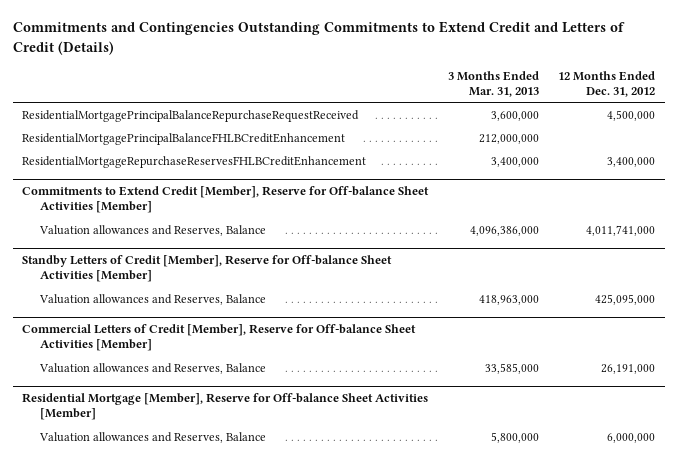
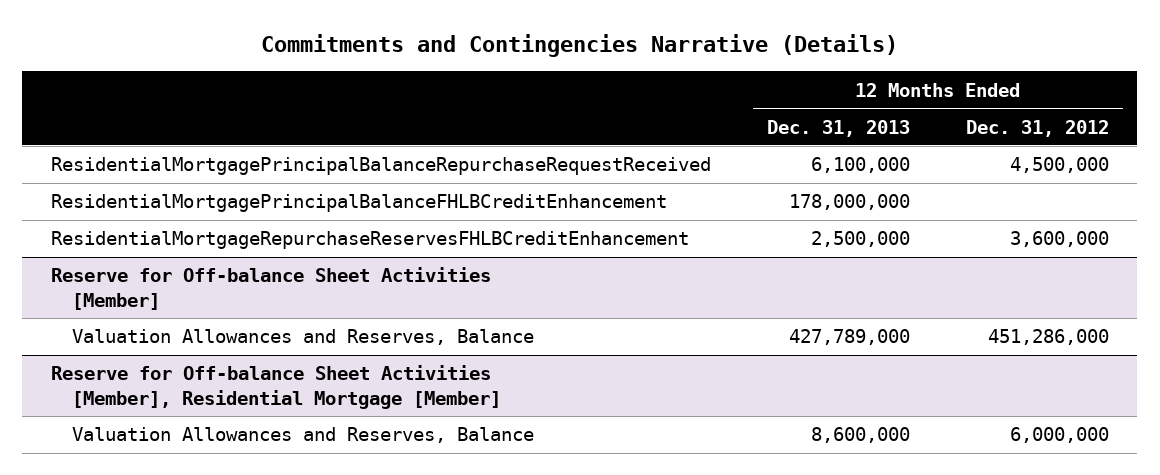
- Commitments and Contingencies Outstanding Commitments to Extend Credit and Letters of Credit (Details)
+ Commitments and Contingencies Narrative (Details)
- | 3 Months Ended Mar. 31, 2013 | 12 Months Ended Dec. 31, 2012
+ | 12 Months Ended Dec. 31, 2013 | 12 Months Ended Dec. 31, 2012
- ResidentialMortgageRepurchaseReservesFHLBCreditEnhancement | 3,400,000 | 3,400,000
- Commitments to Extend Credit [Member], Reserve for Off-balance Sheet Activities [Member]
- Valuation allowances and Reserves, Balance | 4,096,386,000 | 4,011,741,000
- Standby Letters of Credit [Member], Reserve for Off-balance Sheet Activities [Member]
- Valuation allowances and Reserves, Balance | 418,963,000 | 425,095,000
- Commercial Letters of Credit [Member], Reserve for Off-balance Sheet Activities [Member]
- Valuation allowances and Reserves, Balance | 33,585,000 | 26,191,000
- Residential Mortgage [Member], Reserve for Off-balance Sheet Activities [Member]
- Valuation allowances and Reserves, Balance | 5,800,000 | 6,000,000
+ ResidentialMortgageRepurchaseReservesFHLBCreditEnhancement | 2,500,000 | 3,600,000
+ Reserve for Off-balance Sheet Activities [Member]
+ Valuation Allowances and Reserves, Balance | 427,789,000 | 451,286,000
+ Reserve for Off-balance Sheet Activities [Member], Residential Mortgage [Member]
+ Valuation Allowances and Reserves, Balance | 8,600,000 | 6,000,000

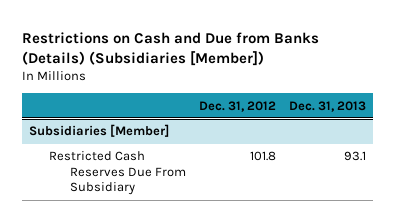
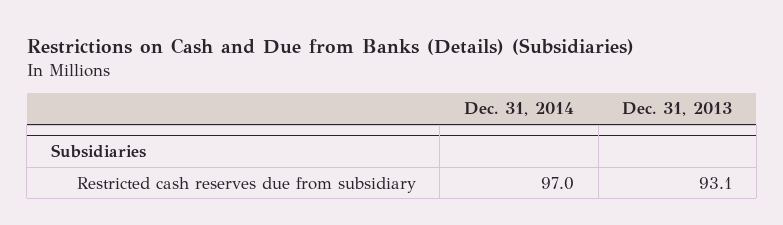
- Restrictions on Cash and Due from Banks (Details) (Subsidiaries [Member])
+ Restrictions on Cash and Due from Banks (Details) (Subsidiaries)
- | Dec. 31, 2012 | Dec. 31, 2013
+ | Dec. 31, 2014 | Dec. 31, 2013
- Subsidiaries [Member]
- Restricted Cash Reserves Due From Subsidiary | 101.8 | 93.1
+ Subsidiaries
+ Restricted cash reserves due from subsidiary | 97.0 | 93.1

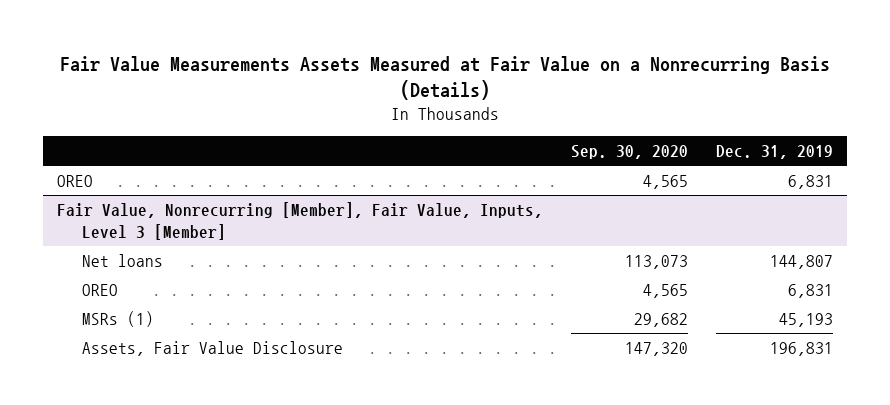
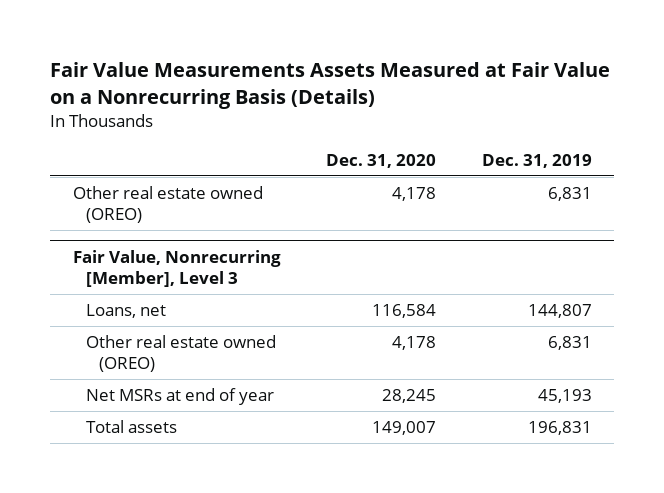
- | Sep. 30, 2020 | Dec. 31, 2019
+ | Dec. 31, 2020 | Dec. 31, 2019
- OREO | 4,565 | 6,831
- Fair Value, Nonrecurring [Member], Fair Value, Inputs, Level 3 [Member]
- Net loans | 113,073 | 144,807
- OREO | 4,565 | 6,831
- MSRs (1) | 29,682 | 45,193
- Assets, Fair Value Disclosure | 147,320 | 196,831
+ Other real estate owned (OREO) | 4,178 | 6,831
+ Fair Value, Nonrecurring [Member], Level 3
+ Loans, net | 116,584 | 144,807
+ Other real estate owned (OREO) | 4,178 | 6,831
+ Net MSRs at end of year | 28,245 | 45,193
+ Total assets | 149,007 | 196,831

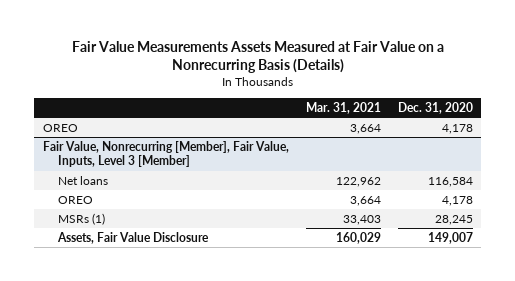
- | Dec. 31, 2020 | Dec. 31, 2019
+ | Mar. 31, 2021 | Dec. 31, 2020
- Other real estate owned (OREO) | 4,178 | 6,831
- Fair Value, Nonrecurring [Member], Level 3
- Loans, net | 116,584 | 144,807
- Other real estate owned (OREO) | 4,178 | 6,831
- Net MSRs at end of year | 28,245 | 45,193
- Total assets | 149,007 | 196,831
+ OREO | 3,664 | 4,178
+ Fair Value, Nonrecurring [Member], Fair Value, Inputs, Level 3 [Member]
+ Net loans | 122,962 | 116,584
+ OREO | 3,664 | 4,178
+ MSRs (1) | 33,403 | 28,245
+ Assets, Fair Value Disclosure | 160,029 | 149,007

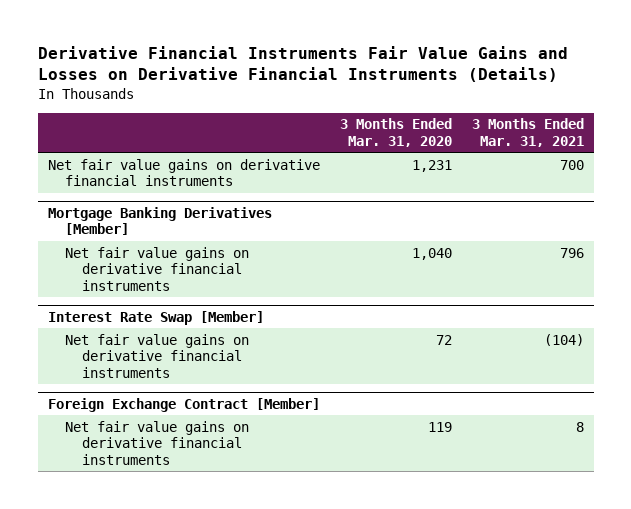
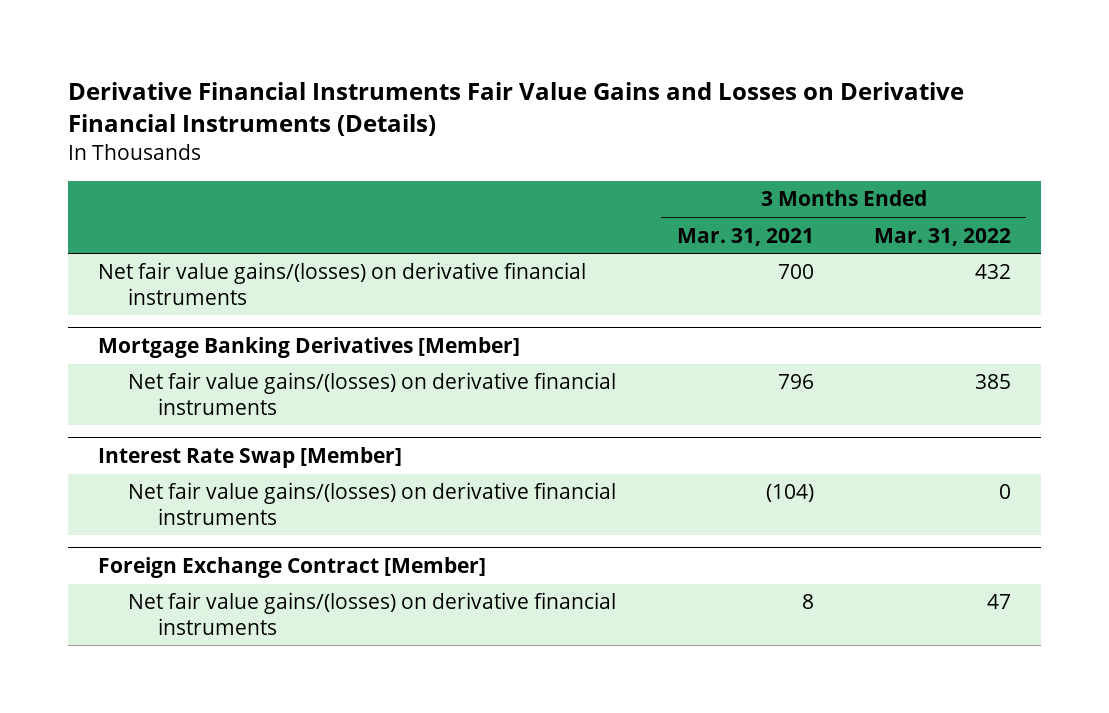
- | 3 Months Ended Mar. 31, 2020 | 3 Months Ended Mar. 31, 2021
+ | 3 Months Ended Mar. 31, 2021 | 3 Months Ended Mar. 31, 2022
- Net fair value gains on derivative financial instruments | 1,231 | 700
+ Net fair value gains/(losses) on derivative financial instruments | 700 | 432
@ Mortgage Banking Derivatives [Member]
- Net fair value gains on derivative financial instruments | 1,040 | 796
+ Net fair value gains/(losses) on derivative financial instruments | 796 | 385
@ Interest Rate Swap [Member]
- Net fair value gains on derivative financial instruments | 72 | (104)
+ Net fair value gains/(losses) on derivative financial instruments | (104) | 0
@ Foreign Exchange Contract [Member]
- Net fair value gains on derivative financial instruments | 119 | 8
+ Net fair value gains/(losses) on derivative financial instruments | 8 | 47

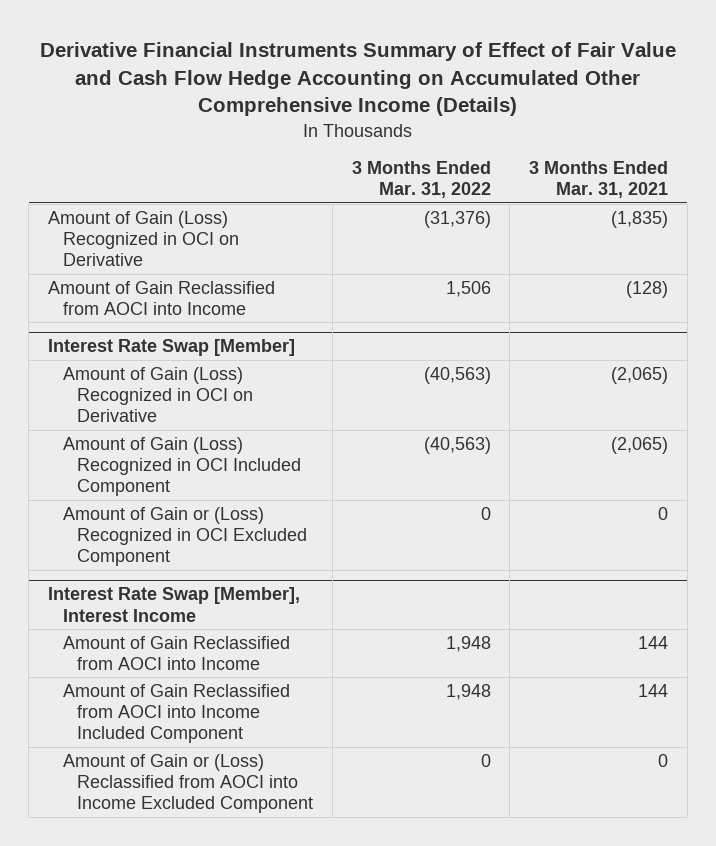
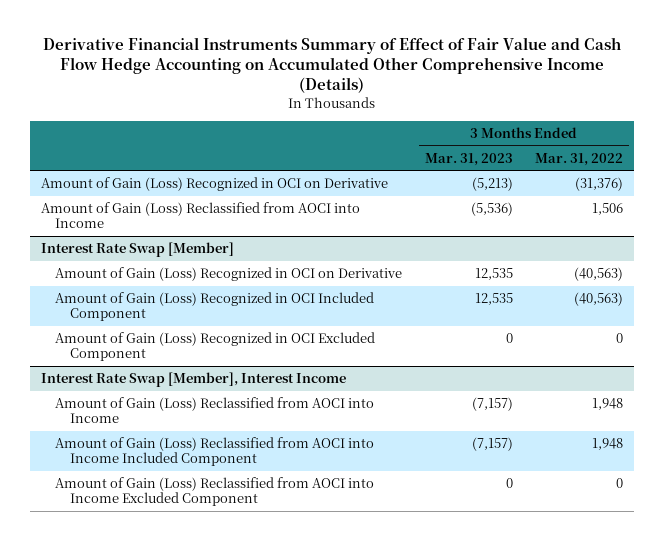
- | 3 Months Ended Mar. 31, 2022 | 3 Months Ended Mar. 31, 2021
+ | 3 Months Ended Mar. 31, 2023 | 3 Months Ended Mar. 31, 2022
- Amount of Gain Reclassified from AOCI into Income | 1,506 | (128)
+ Amount of Gain (Loss) Reclassified from AOCI into Income | (5,536) | 1,506
@ Interest Rate Swap [Member]
- Amount of Gain or (Loss) Recognized in OCI Excluded Component | 0 | 0
+ Amount of Gain (Loss) Recognized in OCI Excluded Component | 0 | 0
@ Interest Rate Swap [Member], Interest Income
- Amount of Gain Reclassified from AOCI into Income | 1,948 | 144
- Amount of Gain Reclassified from AOCI into Income Included Component | 1,948 | 144
- Amount of Gain or (Loss) Reclassified from AOCI into Income Excluded Component | 0 | 0
+ Amount of Gain (Loss) Reclassified from AOCI into Income | (7,157) | 1,948
+ Amount of Gain (Loss) Reclassified from AOCI into Income Included Component | (7,157) | 1,948
+ Amount of Gain (Loss) Reclassified from AOCI into Income Excluded Component | 0 | 0

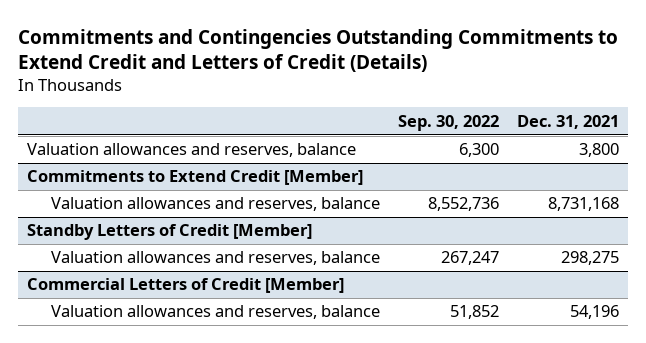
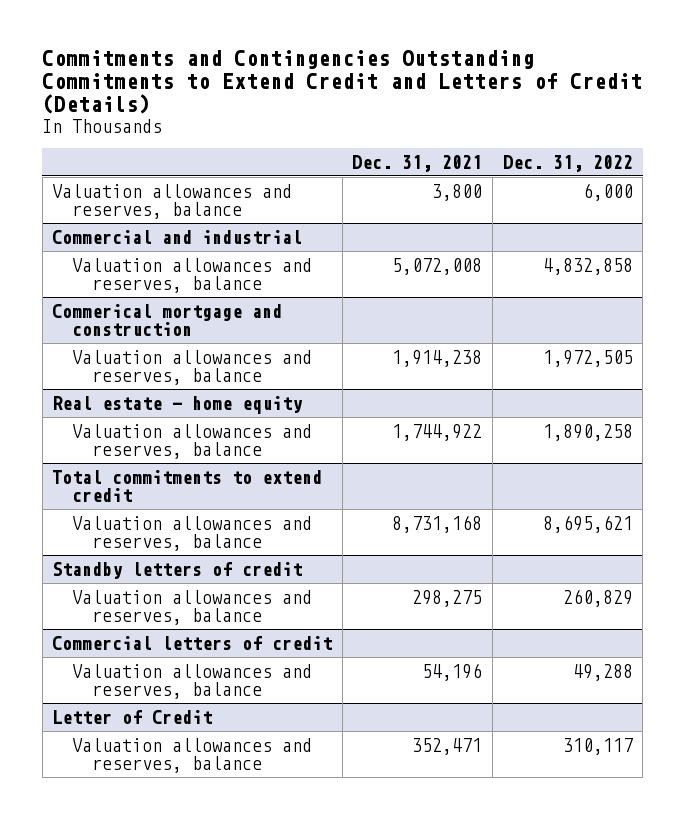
- | Sep. 30, 2022 | Dec. 31, 2021
+ | Dec. 31, 2021 | Dec. 31, 2022
- Commitments to Extend Credit [Member]
+ Commercial and industrial
+ Valuation allowances and reserves, balance | 5,072,008 | 4,832,858
+ Commerical mortgage and construction
+ Valuation allowances and reserves, balance | 1,914,238 | 1,972,505
+ Real estate - home equity
+ Valuation allowances and reserves, balance | 1,744,922 | 1,890,258
+ Total commitments to extend credit
- Standby Letters of Credit [Member]
+ Standby letters of credit
- Commercial Letters of Credit [Member]
+ Commercial letters of credit
+ Letter of Credit
+ Valuation allowances and reserves, balance | 352,471 | 310,117

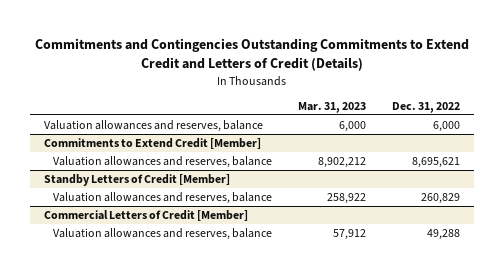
- | Dec. 31, 2021 | Dec. 31, 2022
+ | Mar. 31, 2023 | Dec. 31, 2022
- Commercial and industrial
- Valuation allowances and reserves, balance | 5,072,008 | 4,832,858
- Commerical mortgage and construction
- Valuation allowances and reserves, balance | 1,914,238 | 1,972,505
- Real estate - home equity
- Valuation allowances and reserves, balance | 1,744,922 | 1,890,258
- Total commitments to extend credit
+ Commitments to Extend Credit [Member]
- Standby letters of credit
+ Standby Letters of Credit [Member]
- Commercial letters of credit
+ Commercial Letters of Credit [Member]
- Letter of Credit
- Valuation allowances and reserves, balance | 352,471 | 310,117

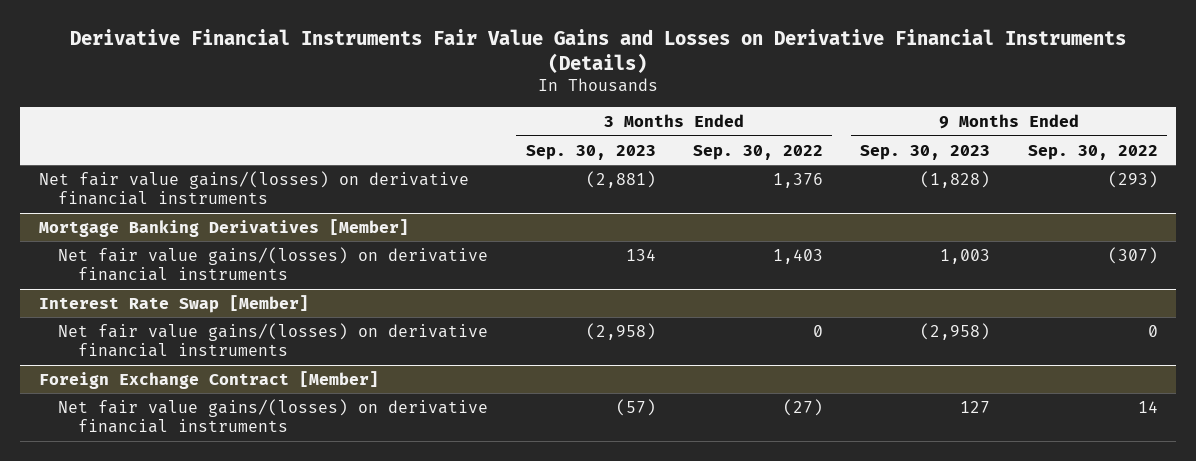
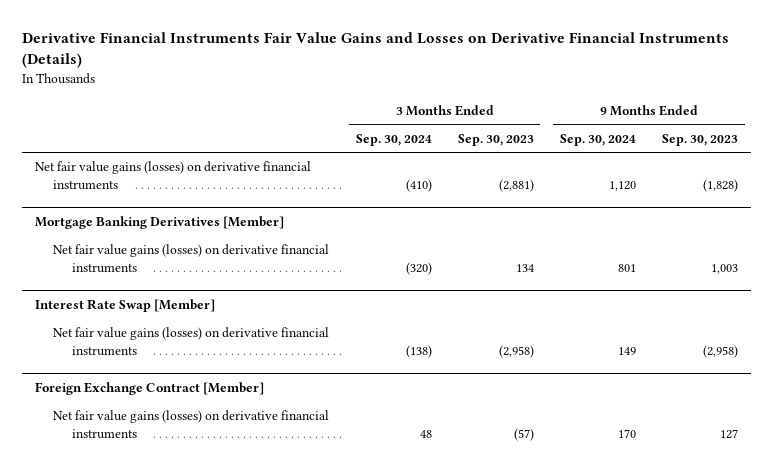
- | 3 Months Ended Sep. 30, 2023 | 3 Months Ended Sep. 30, 2022 | 9 Months Ended Sep. 30, 2023 | 9 Months Ended Sep. 30, 2022
+ | 3 Months Ended Sep. 30, 2024 | 3 Months Ended Sep. 30, 2023 | 9 Months Ended Sep. 30, 2024 | 9 Months Ended Sep. 30, 2023
- Net fair value gains/(losses) on derivative financial instruments | (2,881) | 1,376 | (1,828) | (293)
+ Net fair value gains (losses) on derivative financial instruments | (410) | (2,881) | 1,120 | (1,828)
@ Mortgage Banking Derivatives [Member]
- Net fair value gains/(losses) on derivative financial instruments | 134 | 1,403 | 1,003 | (307)
+ Net fair value gains (losses) on derivative financial instruments | (320) | 134 | 801 | 1,003
@ Interest Rate Swap [Member]
- Net fair value gains/(losses) on derivative financial instruments | (2,958) | 0 | (2,958) | 0
+ Net fair value gains (losses) on derivative financial instruments | (138) | (2,958) | 149 | (2,958)
@ Foreign Exchange Contract [Member]
- Net fair value gains/(losses) on derivative financial instruments | (57) | (27) | 127 | 14
+ Net fair value gains (losses) on derivative financial instruments | 48 | (57) | 170 | 127

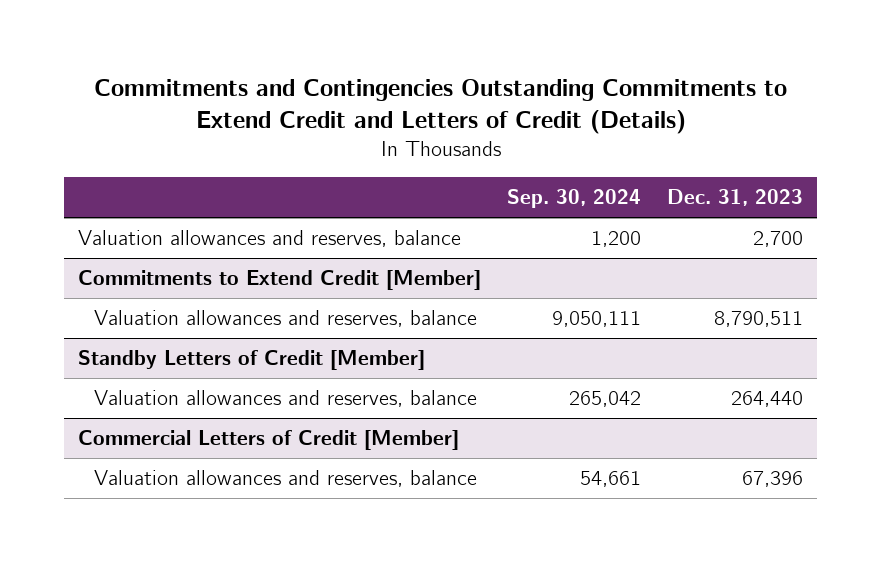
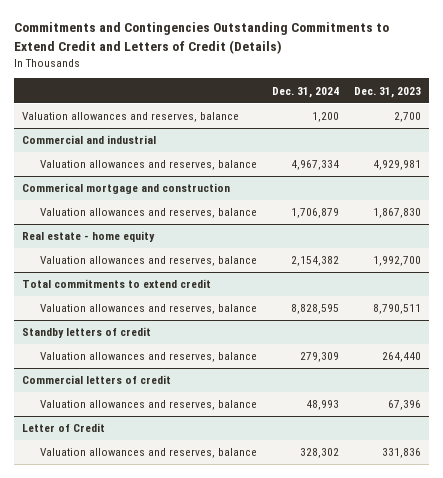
- | Sep. 30, 2024 | Dec. 31, 2023
+ | Dec. 31, 2024 | Dec. 31, 2023
- Commitments to Extend Credit [Member]
+ Commercial and industrial
+ Valuation allowances and reserves, balance | 4,967,334 | 4,929,981
+ Commerical mortgage and construction
+ Valuation allowances and reserves, balance | 1,706,879 | 1,867,830
+ Real estate - home equity
+ Valuation allowances and reserves, balance | 2,154,382 | 1,992,700
+ Total commitments to extend credit
- Standby Letters of Credit [Member]
+ Standby letters of credit
- Commercial Letters of Credit [Member]
+ Commercial letters of credit
+ Letter of Credit
+ Valuation allowances and reserves, balance | 328,302 | 331,836

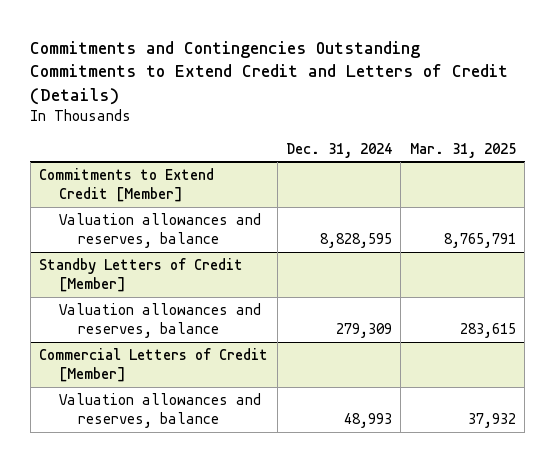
- | Dec. 31, 2024 | Dec. 31, 2023
+ | Dec. 31, 2024 | Mar. 31, 2025
- Valuation allowances and reserves, balance | 1,200 | 2,700
- Commercial and industrial
- Valuation allowances and reserves, balance | 4,967,334 | 4,929,981
- Commerical mortgage and construction
- Valuation allowances and reserves, balance | 1,706,879 | 1,867,830
- Real estate - home equity
- Valuation allowances and reserves, balance | 2,154,382 | 1,992,700
- Total commitments to extend credit
+ Commitments to Extend Credit [Member]
- Standby letters of credit
+ Standby Letters of Credit [Member]
- Commercial letters of credit
+ Commercial Letters of Credit [Member]
- Letter of Credit
- Valuation allowances and reserves, balance | 328,302 | 331,836

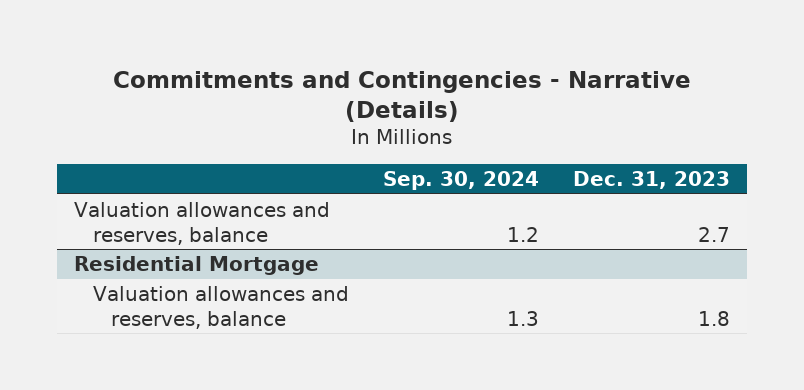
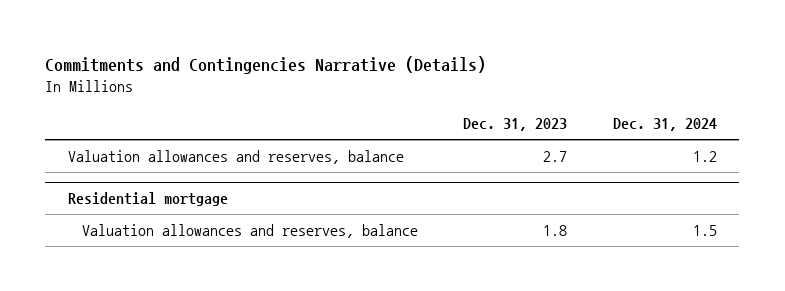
- Commitments and Contingencies - Narrative (Details)
+ Commitments and Contingencies Narrative (Details)
- | Sep. 30, 2024 | Dec. 31, 2023
+ | Dec. 31, 2023 | Dec. 31, 2024
- Residential Mortgage
+ Residential mortgage

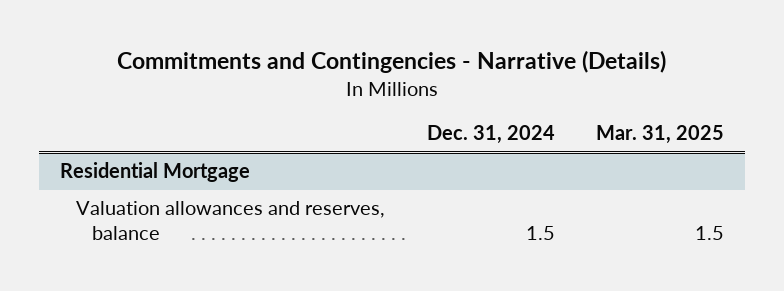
- Commitments and Contingencies Narrative (Details)
+ Commitments and Contingencies - Narrative (Details)
- | Dec. 31, 2023 | Dec. 31, 2024
+ | Dec. 31, 2024 | Mar. 31, 2025
- Valuation allowances and reserves, balance | 2.7 | 1.2
- Residential mortgage
+ Residential Mortgage

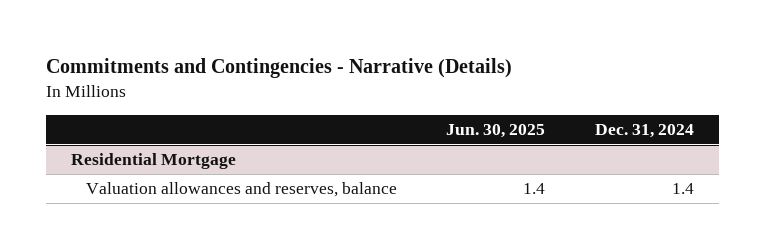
- | Dec. 31, 2024 | Mar. 31, 2025
+ | Jun. 30, 2025 | Dec. 31, 2024
@ Residential Mortgage
- Valuation allowances and reserves, balance | 1.5 | 1.5
+ Valuation allowances and reserves, balance | 1.4 | 1.4

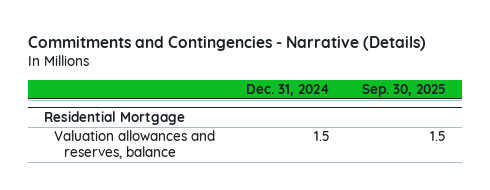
- | Jun. 30, 2025 | Dec. 31, 2024
+ | Dec. 31, 2024 | Sep. 30, 2025
@ Residential Mortgage
- Valuation allowances and reserves, balance | 1.4 | 1.4
+ Valuation allowances and reserves, balance | 1.5 | 1.5

